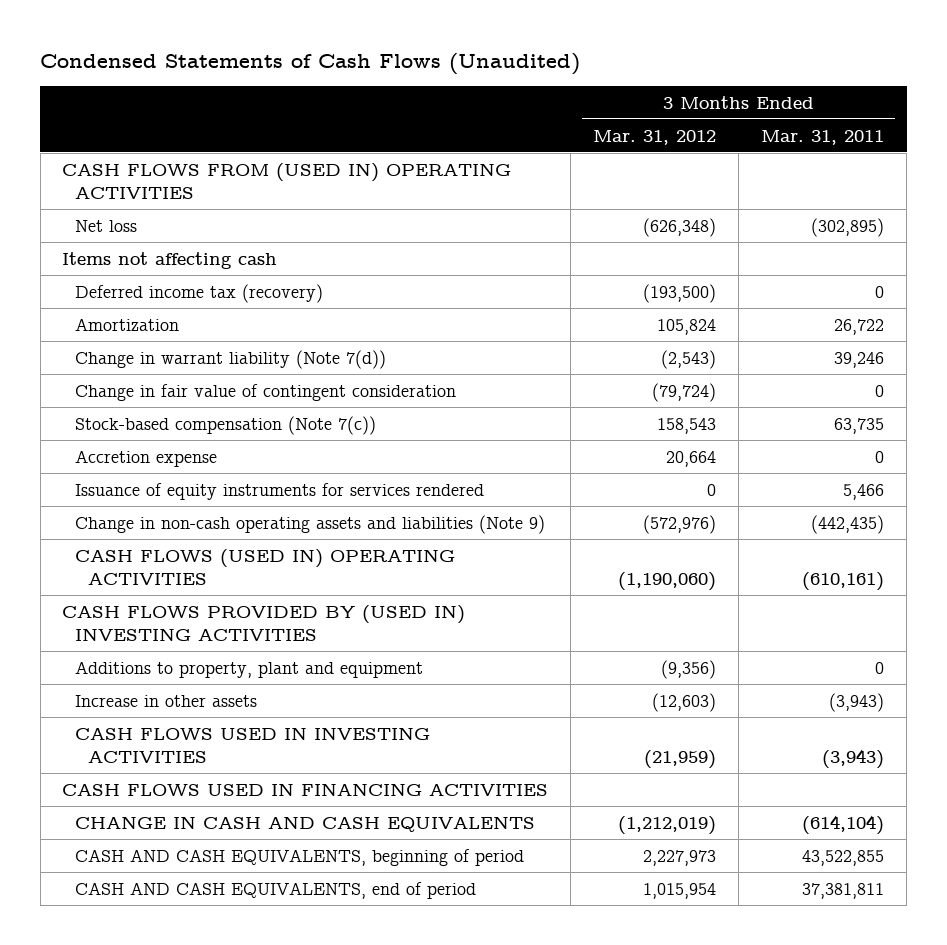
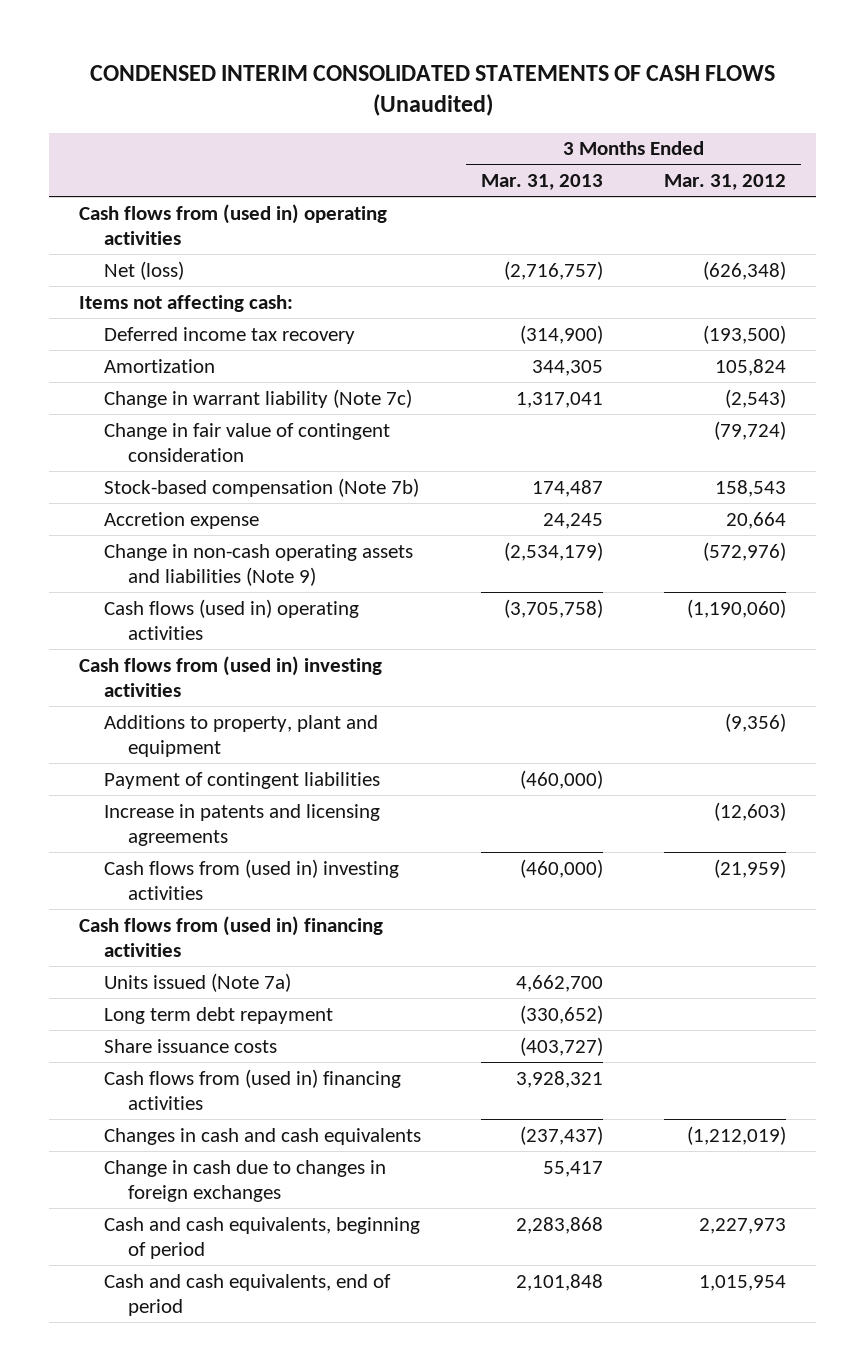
- Condensed Statements of Cash Flows (Unaudited)
+ CONDENSED INTERIM CONSOLIDATED STATEMENTS OF CASH FLOWS (Unaudited)
- | 3 Months Ended Mar. 31, 2012 | 3 Months Ended Mar. 31, 2011
+ | 3 Months Ended Mar. 31, 2013 | 3 Months Ended Mar. 31, 2012
- CASH FLOWS FROM (USED IN) OPERATING ACTIVITIES
- Net loss | (626,348) | (302,895)
- Items not affecting cash
- Deferred income tax (recovery) | (193,500) | 0
+ Cash flows from (used in) operating activities
+ Net (loss) | (2,716,757) | (626,348)
+ Items not affecting cash:
+ Deferred income tax recovery | (314,900) | (193,500)
- Change in warrant liability (Note 7(d)) | (2,543) | 39,246
+ Change in warrant liability (Note 7c) | 1,317,041 | (2,543)
- Stock-based compensation (Note 7(c)) | 158,543 | 63,735
+ Stock-based compensation (Note 7b) | 174,487 | 158,543
- Issuance of equity instruments for services rendered | 0 | 5,466
- CASH FLOWS (USED IN) OPERATING ACTIVITIES | (1,190,060) | (610,161)
- CASH FLOWS PROVIDED BY (USED IN) INVESTING ACTIVITIES
+ Cash flows (used in) operating activities | (3,705,758) | (1,190,060)
+ Cash flows from (used in) investing activities
- Increase in other assets | (12,603) | (3,943)
- CASH FLOWS USED IN INVESTING ACTIVITIES | (21,959) | (3,943)
- CASH FLOWS USED IN FINANCING ACTIVITIES
- CHANGE IN CASH AND CASH EQUIVALENTS | (1,212,019) | (614,104)
- CASH AND CASH EQUIVALENTS, beginning of period | 2,227,973 | 43,522,855
- CASH AND CASH EQUIVALENTS, end of period | 1,015,954 | 37,381,811
+ Payment of contingent liabilities | (460,000) |
+ Increase in patents and licensing agreements | | (12,603)
+ Cash flows from (used in) investing activities | (460,000) | (21,959)
+ Cash flows from (used in) financing activities
+ Units issued (Note 7a) | 4,662,700 |
+ Long term debt repayment | (330,652) |
+ Share issuance costs | (403,727) |
+ Cash flows from (used in) financing activities | 3,928,321 |
+ Changes in cash and cash equivalents | (237,437) | (1,212,019)
+ Change in cash due to changes in foreign exchanges | 55,417 |
+ Cash and cash equivalents, beginning of period | 2,283,868 | 2,227,973
+ Cash and cash equivalents, end of period | 2,101,848 | 1,015,954

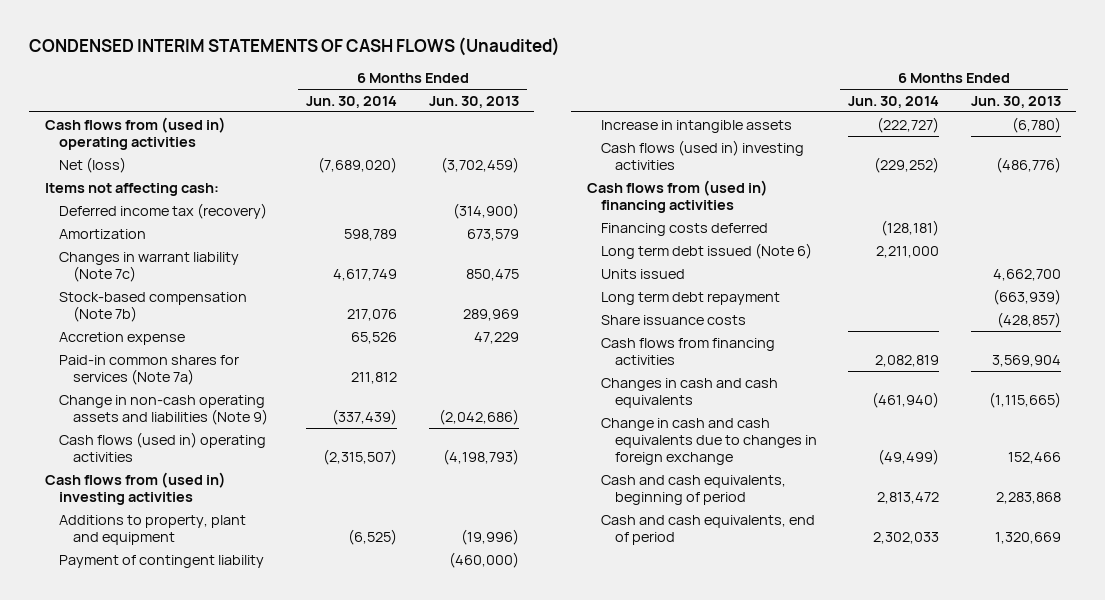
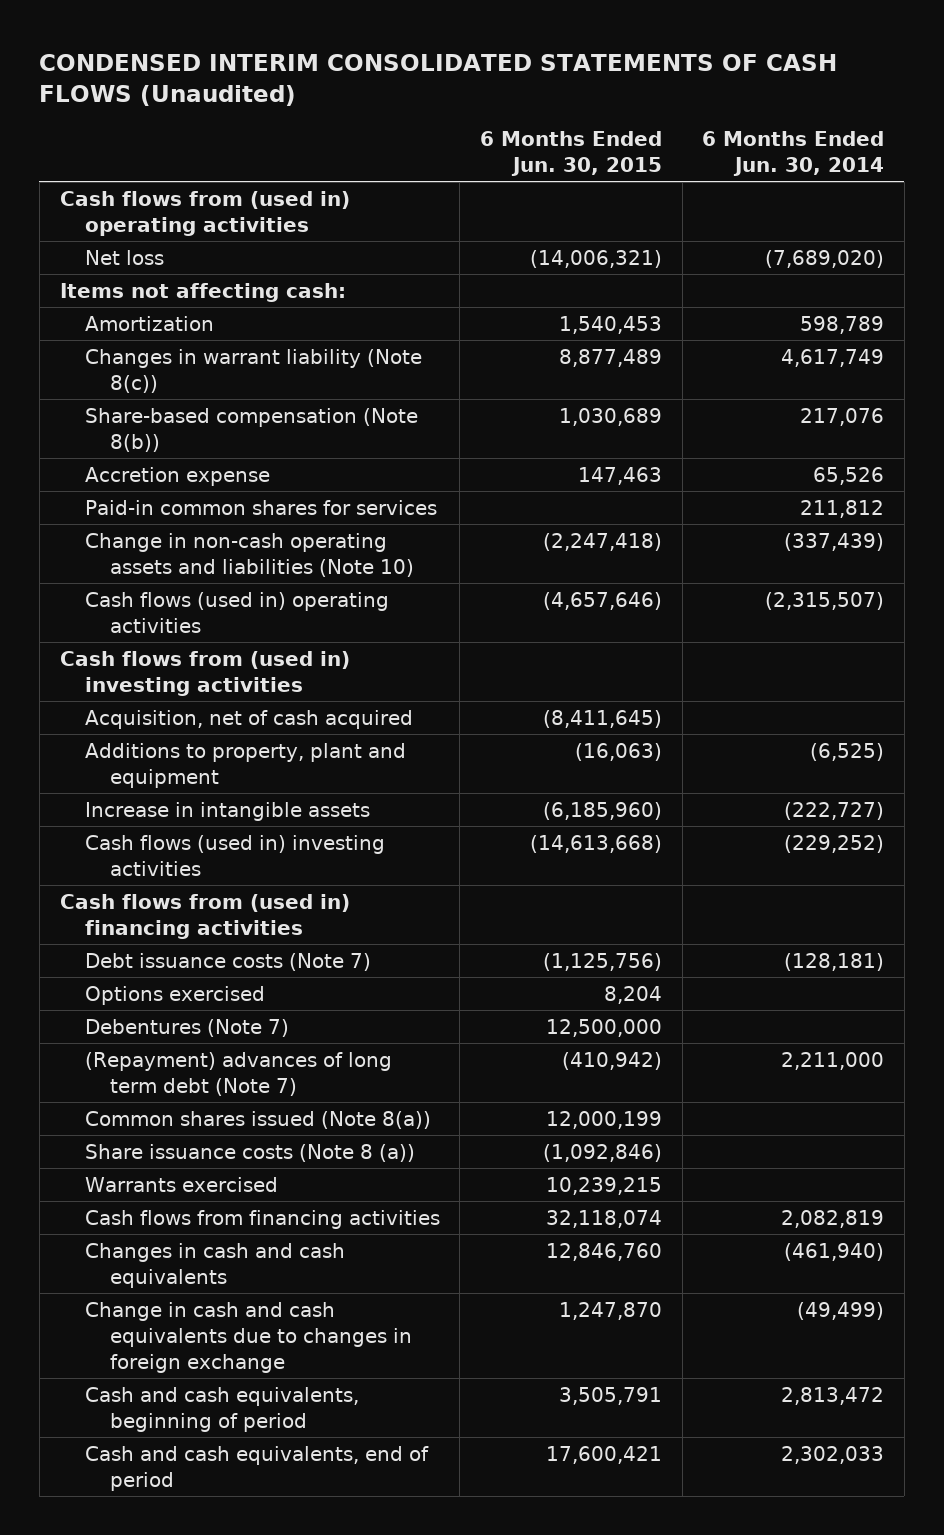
- CONDENSED INTERIM STATEMENTS OF CASH FLOWS (Unaudited)
+ CONDENSED INTERIM CONSOLIDATED STATEMENTS OF CASH FLOWS (Unaudited)
- | 6 Months Ended Jun. 30, 2014 | 6 Months Ended Jun. 30, 2013
+ | 6 Months Ended Jun. 30, 2015 | 6 Months Ended Jun. 30, 2014
- Net (loss) | (7,689,020) | (3,702,459)
+ Net loss | (14,006,321) | (7,689,020)
- Deferred income tax (recovery) | | (314,900)
- Changes in warrant liability (Note 7c) | 4,617,749 | 850,475
- Stock-based compensation (Note 7b) | 217,076 | 289,969
+ Changes in warrant liability (Note 8(c)) | 8,877,489 | 4,617,749
+ Share-based compensation (Note 8(b)) | 1,030,689 | 217,076
- Paid-in common shares for services (Note 7a) | 211,812 |
- Change in non-cash operating assets and liabilities (Note 9) | (337,439) | (2,042,686)
+ Paid-in common shares for services | | 211,812
+ Change in non-cash operating assets and liabilities (Note 10) | (2,247,418) | (337,439)
+ Acquisition, net of cash acquired | (8,411,645) |
- Payment of contingent liability | | (460,000)
- Financing costs deferred | (128,181) |
- Long term debt issued (Note 6) | 2,211,000 |
- Units issued | | 4,662,700
- Long term debt repayment | | (663,939)
- Share issuance costs | | (428,857)
+ Debt issuance costs (Note 7) | (1,125,756) | (128,181)
+ Options exercised | 8,204 |
+ Debentures (Note 7) | 12,500,000 |
+ (Repayment) advances of long term debt (Note 7) | (410,942) | 2,211,000
+ Common shares issued (Note 8(a)) | 12,000,199 |
+ Share issuance costs (Note 8 (a)) | (1,092,846) |
+ Warrants exercised | 10,239,215 |

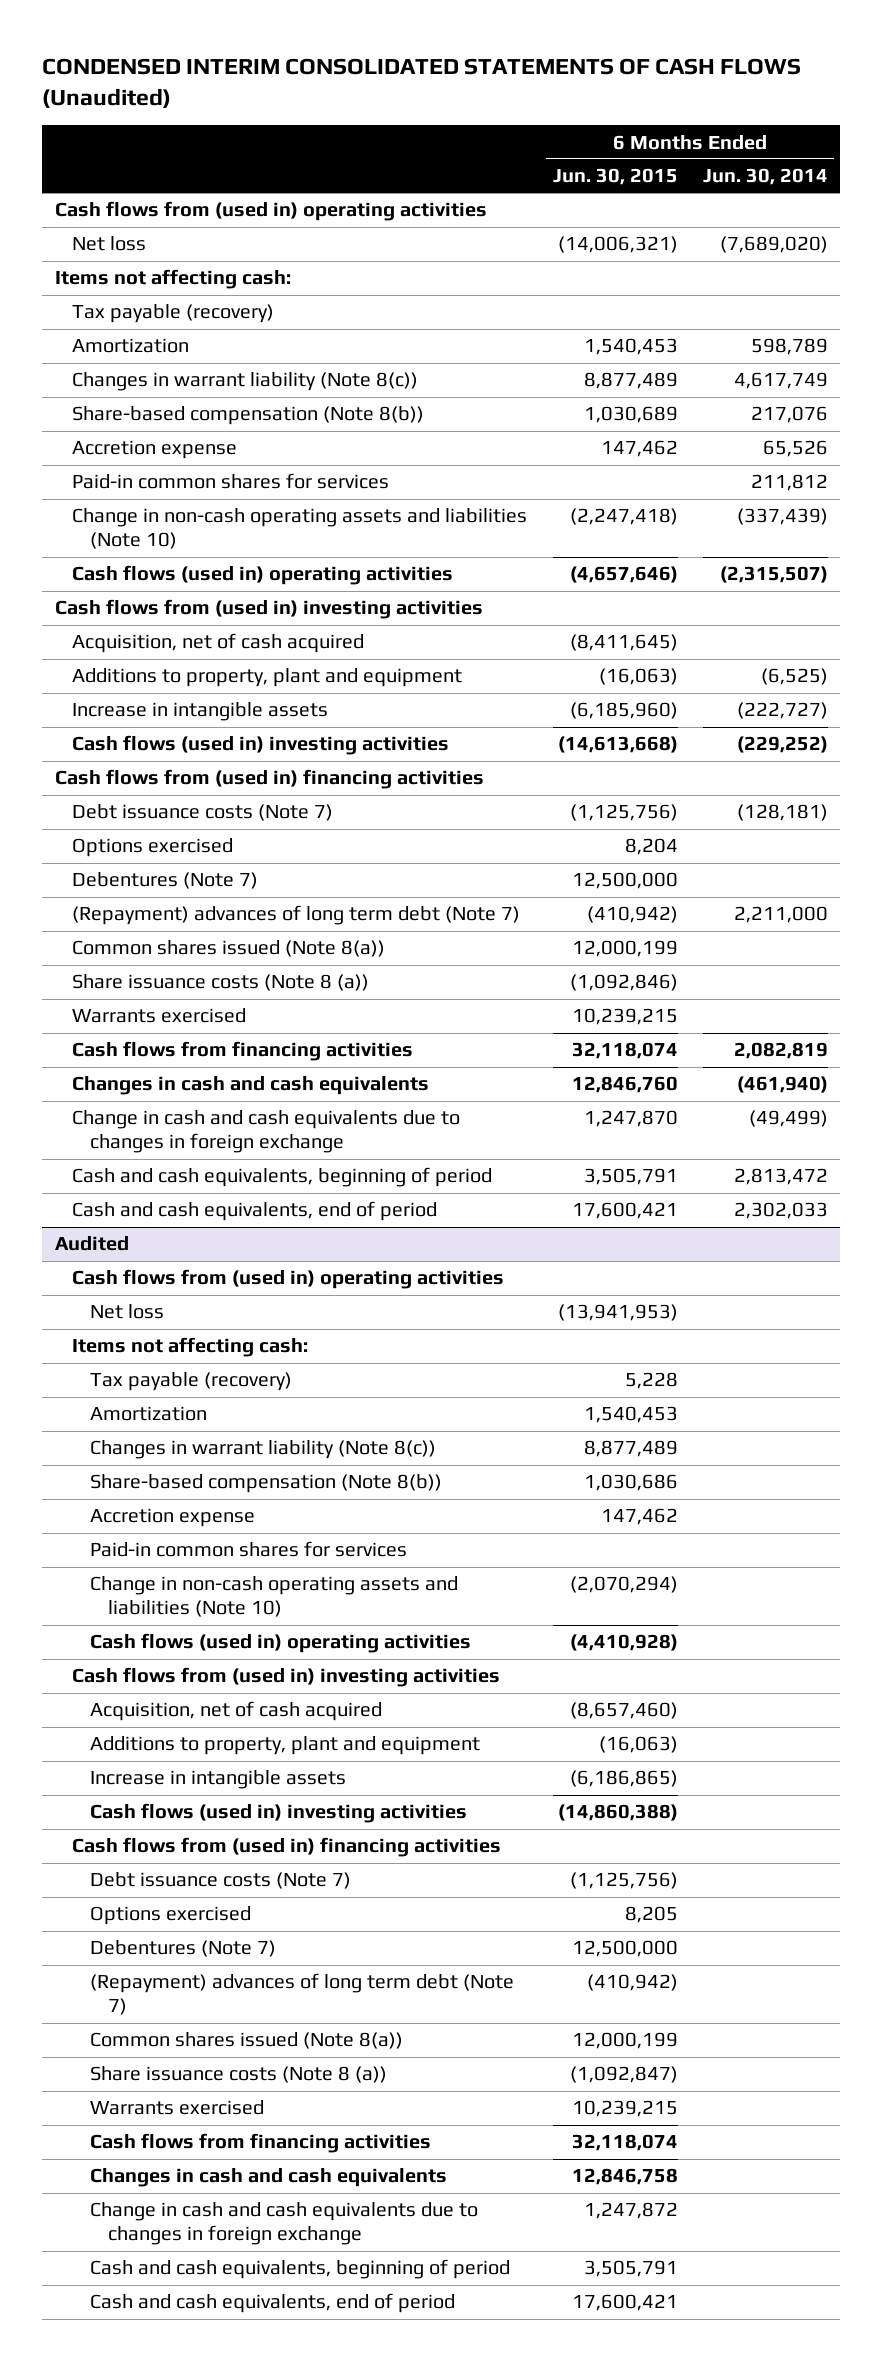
+ Tax payable (recovery)
- Accretion expense | 147,463 | 65,526
+ Accretion expense | 147,462 | 65,526
+ Audited
+ Cash flows from (used in) operating activities
+ Net loss | (13,941,953) |
+ Items not affecting cash:
+ Tax payable (recovery) | 5,228 |
+ Amortization | 1,540,453 |
+ Changes in warrant liability (Note 8(c)) | 8,877,489 |
+ Share-based compensation (Note 8(b)) | 1,030,686 |
+ Accretion expense | 147,462 |
+ Paid-in common shares for services
+ Change in non-cash operating assets and liabilities (Note 10) | (2,070,294) |
+ Cash flows (used in) operating activities | (4,410,928) |
+ Cash flows from (used in) investing activities
+ Acquisition, net of cash acquired | (8,657,460) |
+ Additions to property, plant and equipment | (16,063) |
+ Increase in intangible assets | (6,186,865) |
+ Cash flows (used in) investing activities | (14,860,388) |
+ Cash flows from (used in) financing activities
+ Debt issuance costs (Note 7) | (1,125,756) |
+ Options exercised | 8,205 |
+ Debentures (Note 7) | 12,500,000 |
+ (Repayment) advances of long term debt (Note 7) | (410,942) |
+ Common shares issued (Note 8(a)) | 12,000,199 |
+ Share issuance costs (Note 8 (a)) | (1,092,847) |
+ Warrants exercised | 10,239,215 |
+ Cash flows from financing activities | 32,118,074 |
+ Changes in cash and cash equivalents | 12,846,758 |
+ Change in cash and cash equivalents due to changes in foreign exchange | 1,247,872 |
+ Cash and cash equivalents, beginning of period | 3,505,791 |
+ Cash and cash equivalents, end of period | 17,600,421 |

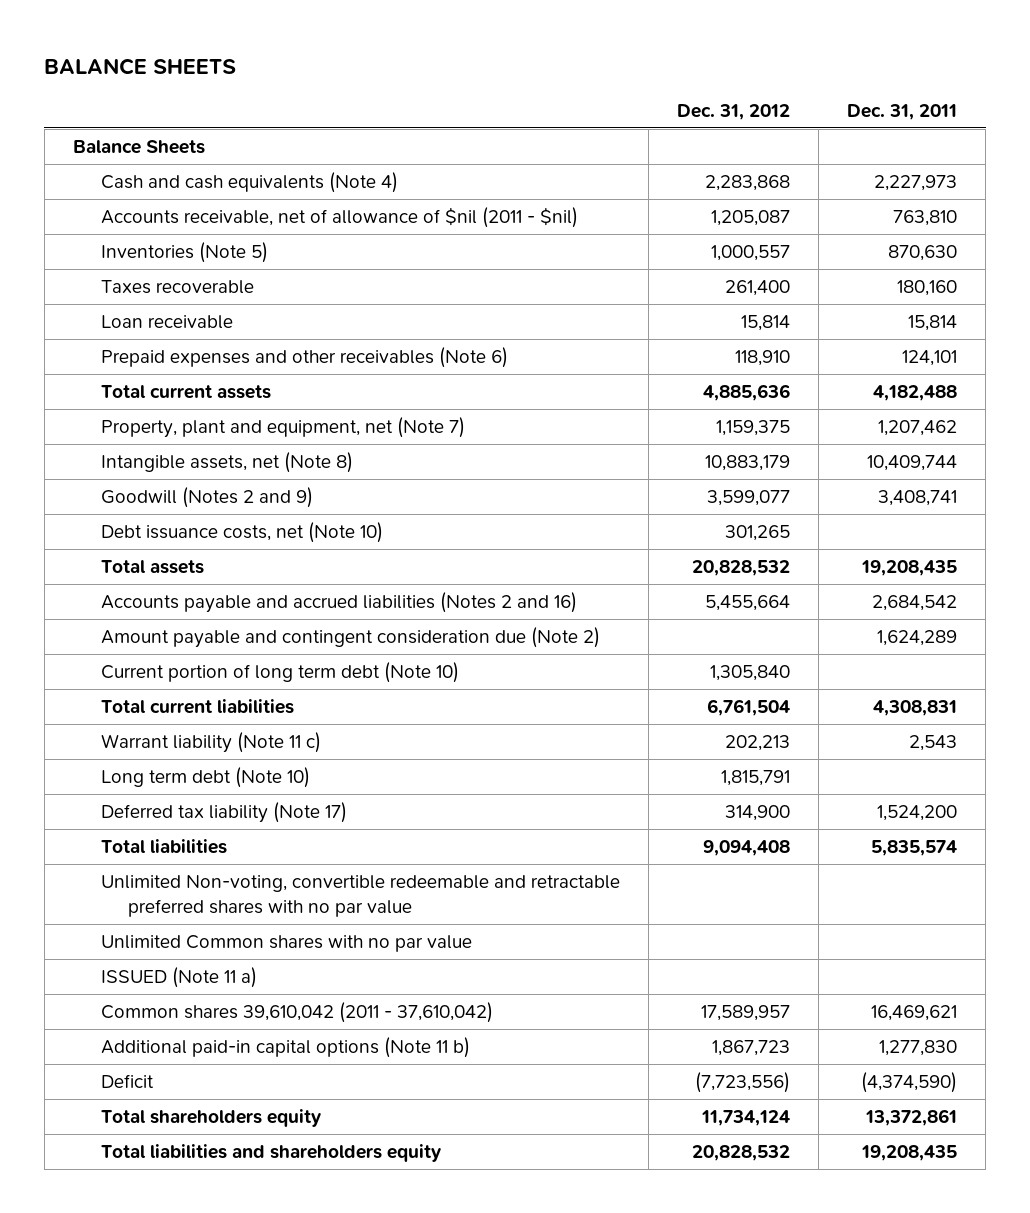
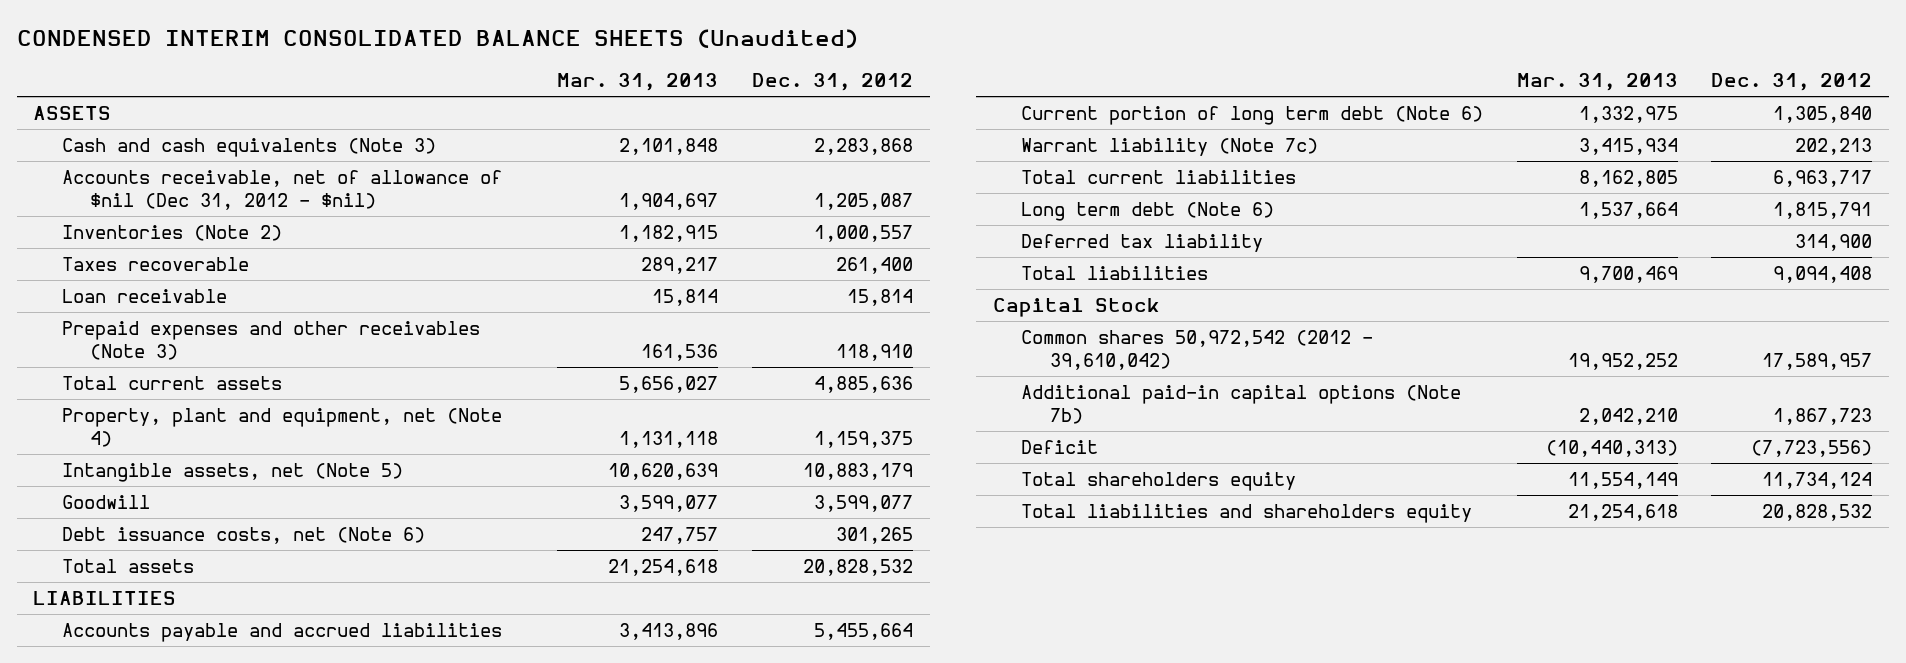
- BALANCE SHEETS
+ CONDENSED INTERIM CONSOLIDATED BALANCE SHEETS (Unaudited)
- | Dec. 31, 2012 | Dec. 31, 2011
+ | Mar. 31, 2013 | Dec. 31, 2012
- Balance Sheets
- Cash and cash equivalents (Note 4) | 2,283,868 | 2,227,973
- Accounts receivable, net of allowance of $nil (2011 - $nil) | 1,205,087 | 763,810
- Inventories (Note 5) | 1,000,557 | 870,630
+ ASSETS
+ Cash and cash equivalents (Note 3) | 2,101,848 | 2,283,868
+ Accounts receivable, net of allowance of $nil (Dec 31, 2012 - $nil) | 1,904,697 | 1,205,087
+ Inventories (Note 2) | 1,182,915 | 1,000,557
- Prepaid expenses and other receivables (Note 6) | 118,910 | 124,101
+ Prepaid expenses and other receivables (Note 3) | 161,536 | 118,910
- Property, plant and equipment, net (Note 7) | 1,159,375 | 1,207,462
- Intangible assets, net (Note 8) | 10,883,179 | 10,409,744
- Goodwill (Notes 2 and 9) | 3,599,077 | 3,408,741
- Debt issuance costs, net (Note 10) | 301,265 |
+ Property, plant and equipment, net (Note 4) | 1,131,118 | 1,159,375
+ Intangible assets, net (Note 5) | 10,620,639 | 10,883,179
+ Goodwill | 3,599,077 | 3,599,077
+ Debt issuance costs, net (Note 6) | 247,757 | 301,265
- Accounts payable and accrued liabilities (Notes 2 and 16) | 5,455,664 | 2,684,542
- Amount payable and contingent consideration due (Note 2) | | 1,624,289
- Current portion of long term debt (Note 10) | 1,305,840 |
- Total current liabilities | 6,761,504 | 4,308,831
- Warrant liability (Note 11 c) | 202,213 | 2,543
- Long term debt (Note 10) | 1,815,791 |
- Deferred tax liability (Note 17) | 314,900 | 1,524,200
+ LIABILITIES
+ Accounts payable and accrued liabilities | 3,413,896 | 5,455,664
+ Current portion of long term debt (Note 6) | 1,332,975 | 1,305,840
+ Warrant liability (Note 7c) | 3,415,934 | 202,213
+ Total current liabilities | 8,162,805 | 6,963,717
+ Long term debt (Note 6) | 1,537,664 | 1,815,791
+ Deferred tax liability | | 314,900
- Unlimited Non-voting, convertible redeemable and retractable preferred shares with no par value
- Unlimited Common shares with no par value
- ISSUED (Note 11 a)
- Common shares 39,610,042 (2011 - 37,610,042) | 17,589,957 | 16,469,621
- Additional paid-in capital options (Note 11 b) | 1,867,723 | 1,277,830
+ Capital Stock
+ Common shares 50,972,542 (2012 - 39,610,042) | 19,952,252 | 17,589,957
+ Additional paid-in capital options (Note 7b) | 2,042,210 | 1,867,723

